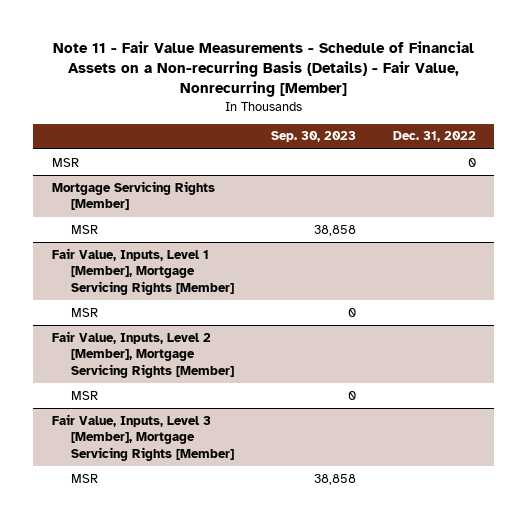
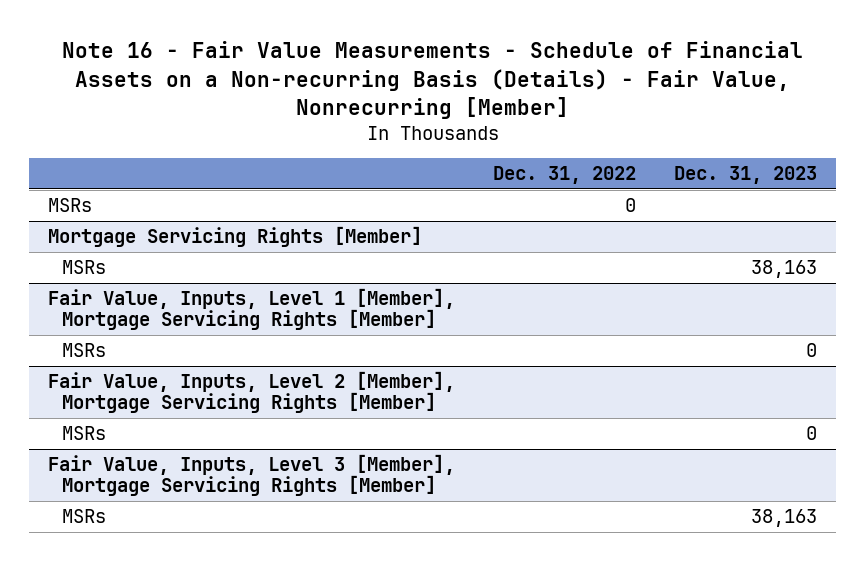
- Note 11 - Fair Value Measurements - Schedule of Financial Assets on a Non-recurring Basis (Details) - Fair Value, Nonrecurring [Member]
+ Note 16 - Fair Value Measurements - Schedule of Financial Assets on a Non-recurring Basis (Details) - Fair Value, Nonrecurring [Member]
- | Sep. 30, 2023 | Dec. 31, 2022
+ | Dec. 31, 2022 | Dec. 31, 2023
- MSR | | 0
+ MSRs | 0 |
@ Mortgage Servicing Rights [Member]
- MSR | 38,858 |
+ MSRs | | 38,163
@ Fair Value, Inputs, Level 1 [Member], Mortgage Servicing Rights [Member]
- MSR | 0 |
+ MSRs | | 0
@ Fair Value, Inputs, Level 2 [Member], Mortgage Servicing Rights [Member]
- MSR | 0 |
+ MSRs | | 0
@ Fair Value, Inputs, Level 3 [Member], Mortgage Servicing Rights [Member]
- MSR | 38,858 |
+ MSRs | | 38,163

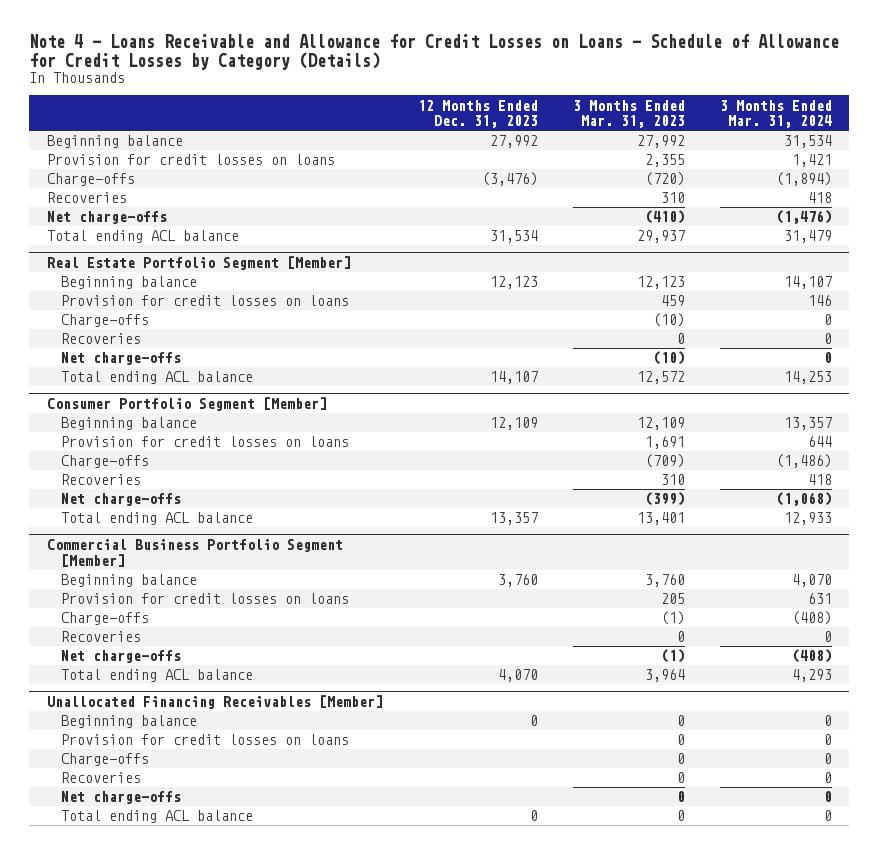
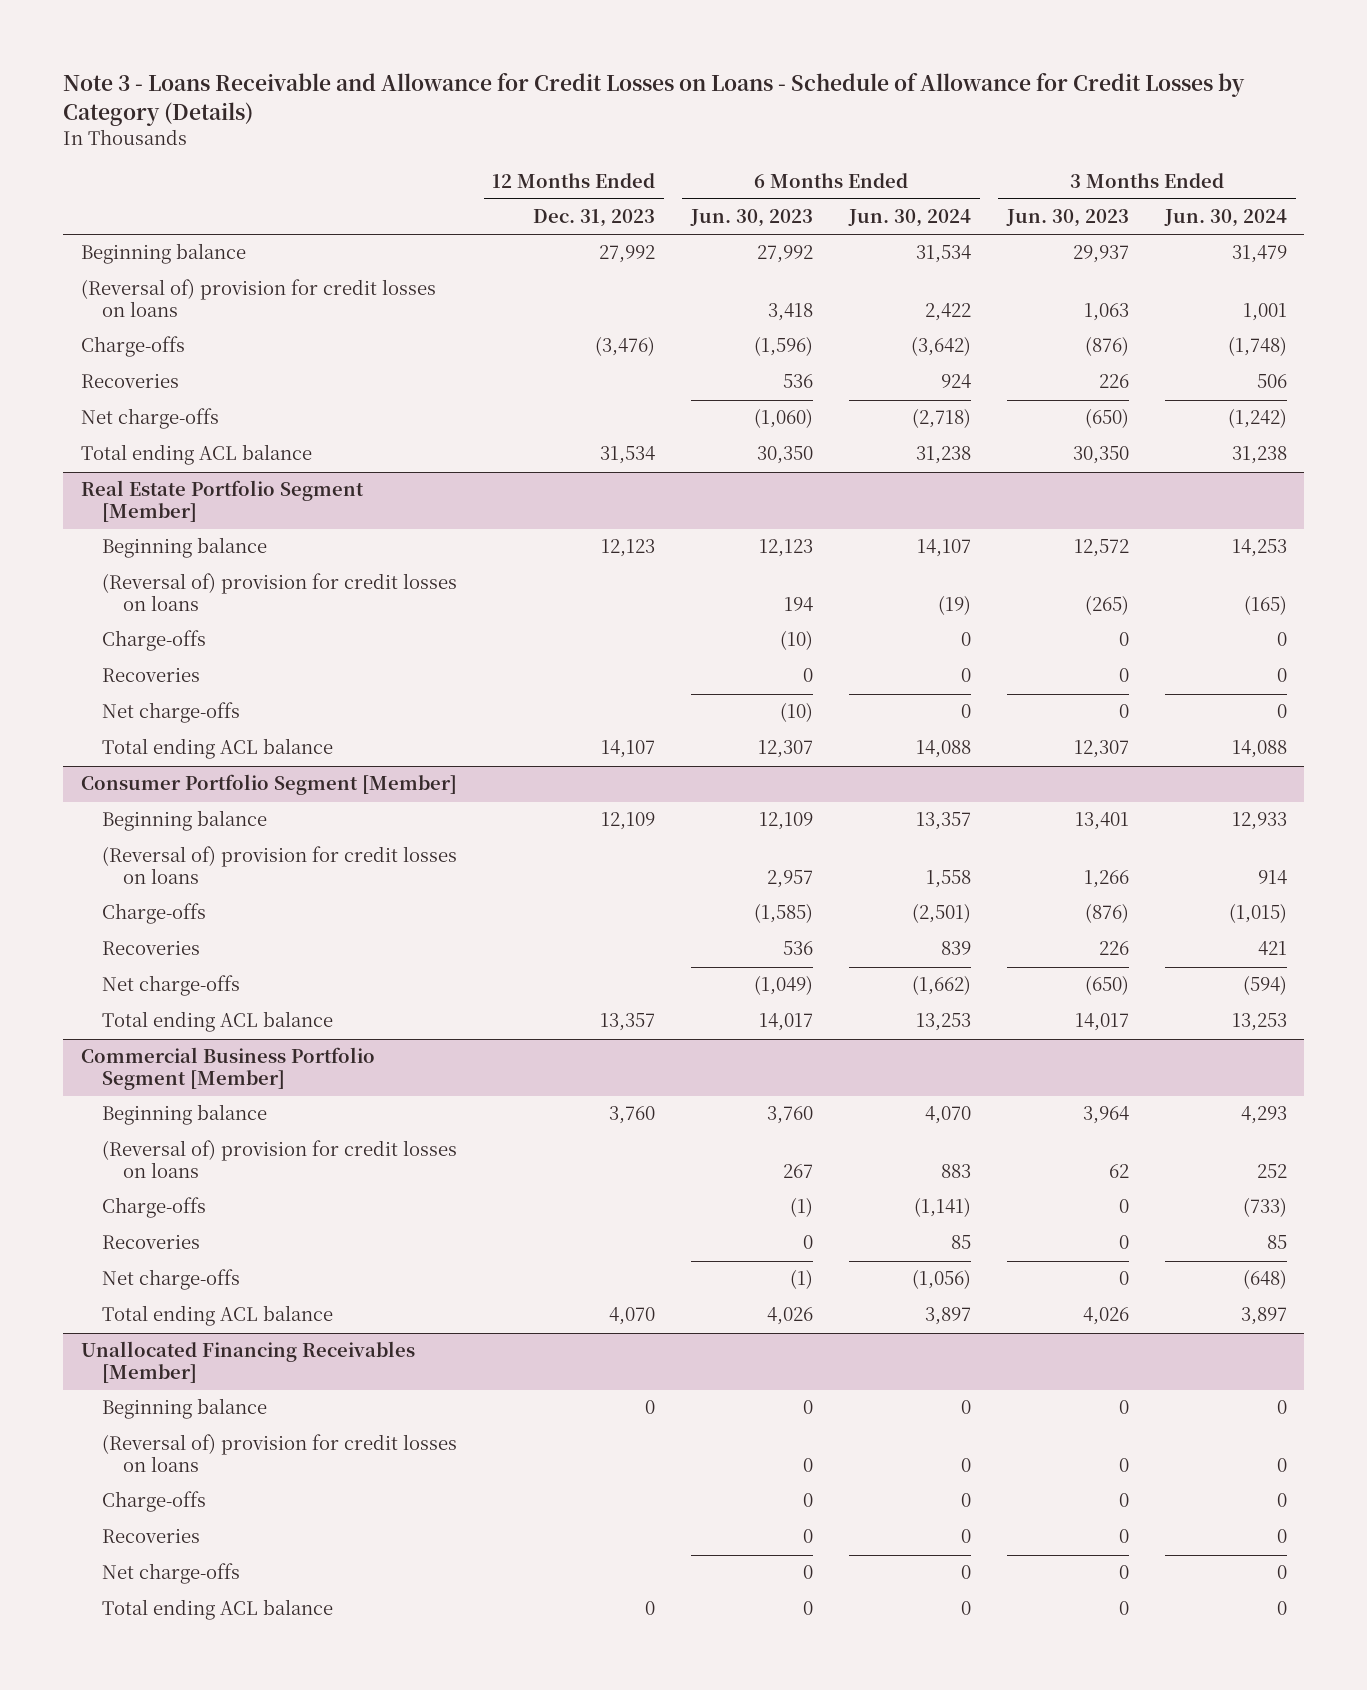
- Note 4 - Loans Receivable and Allowance for Credit Losses on Loans - Schedule of Allowance for Credit Losses by Category (Details)
+ Note 3 - Loans Receivable and Allowance for Credit Losses on Loans - Schedule of Allowance for Credit Losses by Category (Details)
- | 12 Months Ended Dec. 31, 2023 | 3 Months Ended Mar. 31, 2023 | 3 Months Ended Mar. 31, 2024
+ | 12 Months Ended Dec. 31, 2023 | 6 Months Ended Jun. 30, 2023 | 6 Months Ended Jun. 30, 2024 | 3 Months Ended Jun. 30, 2023 | 3 Months Ended Jun. 30, 2024
- Provision for credit losses on loans | | 2,355 | 1,421
+ (Reversal of) provision for credit losses on loans | | 3,418 | 2,422 | 1,063 | 1,001
@ Real Estate Portfolio Segment [Member]
- Provision for credit losses on loans | | 459 | 146
+ (Reversal of) provision for credit losses on loans | | 194 | (19) | (265) | (165)
@ Consumer Portfolio Segment [Member]
- Provision for credit losses on loans | | 1,691 | 644
+ (Reversal of) provision for credit losses on loans | | 2,957 | 1,558 | 1,266 | 914
@ Commercial Business Portfolio Segment [Member]
- Provision for credit losses on loans | | 205 | 631
+ (Reversal of) provision for credit losses on loans | | 267 | 883 | 62 | 252
@ Unallocated Financing Receivables [Member]
- Provision for credit losses on loans | | 0 | 0
+ (Reversal of) provision for credit losses on loans | | 0 | 0 | 0 | 0

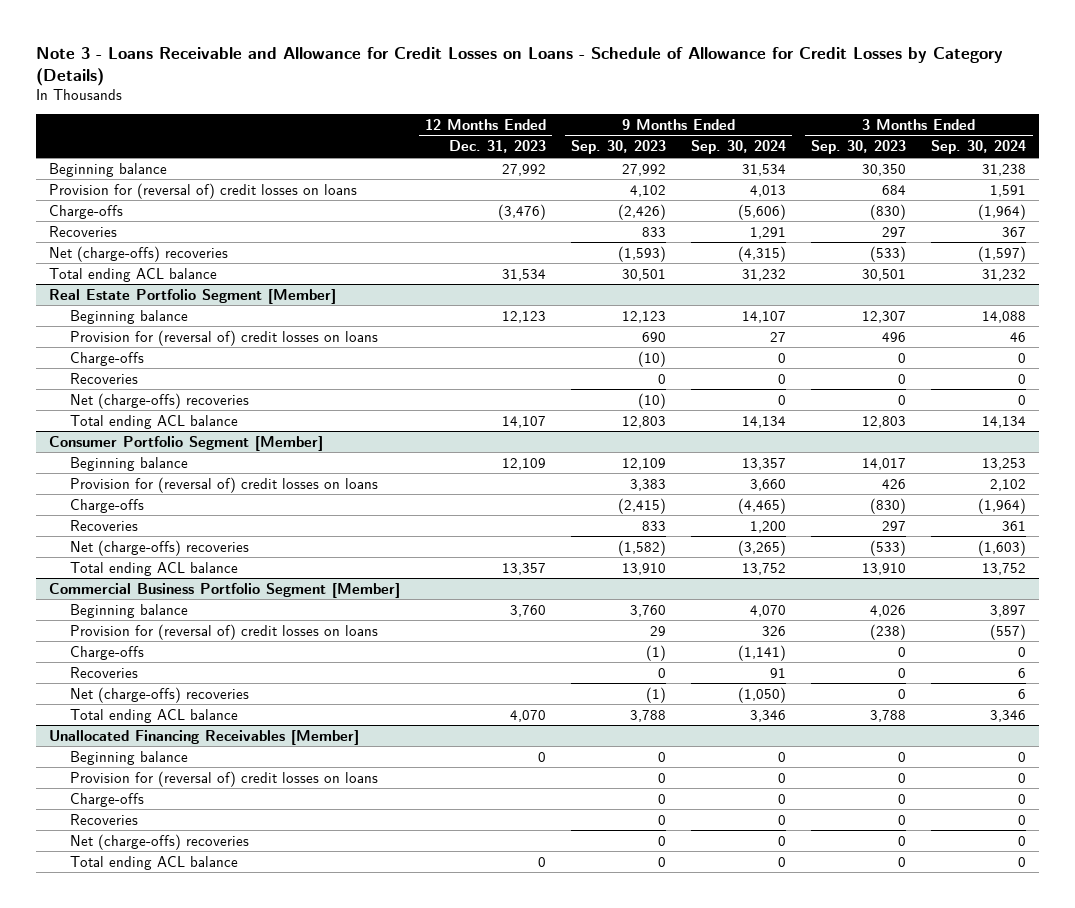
- | 12 Months Ended Dec. 31, 2023 | 6 Months Ended Jun. 30, 2023 | 6 Months Ended Jun. 30, 2024 | 3 Months Ended Jun. 30, 2023 | 3 Months Ended Jun. 30, 2024
+ | 12 Months Ended Dec. 31, 2023 | 9 Months Ended Sep. 30, 2023 | 9 Months Ended Sep. 30, 2024 | 3 Months Ended Sep. 30, 2023 | 3 Months Ended Sep. 30, 2024
- (Reversal of) provision for credit losses on loans | | 3,418 | 2,422 | 1,063 | 1,001
+ Provision for (reversal of) credit losses on loans | | 4,102 | 4,013 | 684 | 1,591
- Net charge-offs | | (1,060) | (2,718) | (650) | (1,242)
+ Net (charge-offs) recoveries | | (1,593) | (4,315) | (533) | (1,597)
@ Real Estate Portfolio Segment [Member]
- (Reversal of) provision for credit losses on loans | | 194 | (19) | (265) | (165)
+ Provision for (reversal of) credit losses on loans | | 690 | 27 | 496 | 46
- Net charge-offs | | (10) | 0 | 0 | 0
+ Net (charge-offs) recoveries | | (10) | 0 | 0 | 0
@ Consumer Portfolio Segment [Member]
- (Reversal of) provision for credit losses on loans | | 2,957 | 1,558 | 1,266 | 914
+ Provision for (reversal of) credit losses on loans | | 3,383 | 3,660 | 426 | 2,102
- Net charge-offs | | (1,049) | (1,662) | (650) | (594)
+ Net (charge-offs) recoveries | | (1,582) | (3,265) | (533) | (1,603)
@ Commercial Business Portfolio Segment [Member]
- (Reversal of) provision for credit losses on loans | | 267 | 883 | 62 | 252
+ Provision for (reversal of) credit losses on loans | | 29 | 326 | (238) | (557)
- Net charge-offs | | (1) | (1,056) | 0 | (648)
+ Net (charge-offs) recoveries | | (1) | (1,050) | 0 | 6
@ Unallocated Financing Receivables [Member]
- (Reversal of) provision for credit losses on loans | | 0 | 0 | 0 | 0
+ Provision for (reversal of) credit losses on loans | | 0 | 0 | 0 | 0
- Net charge-offs | | 0 | 0 | 0 | 0
+ Net (charge-offs) recoveries | | 0 | 0 | 0 | 0

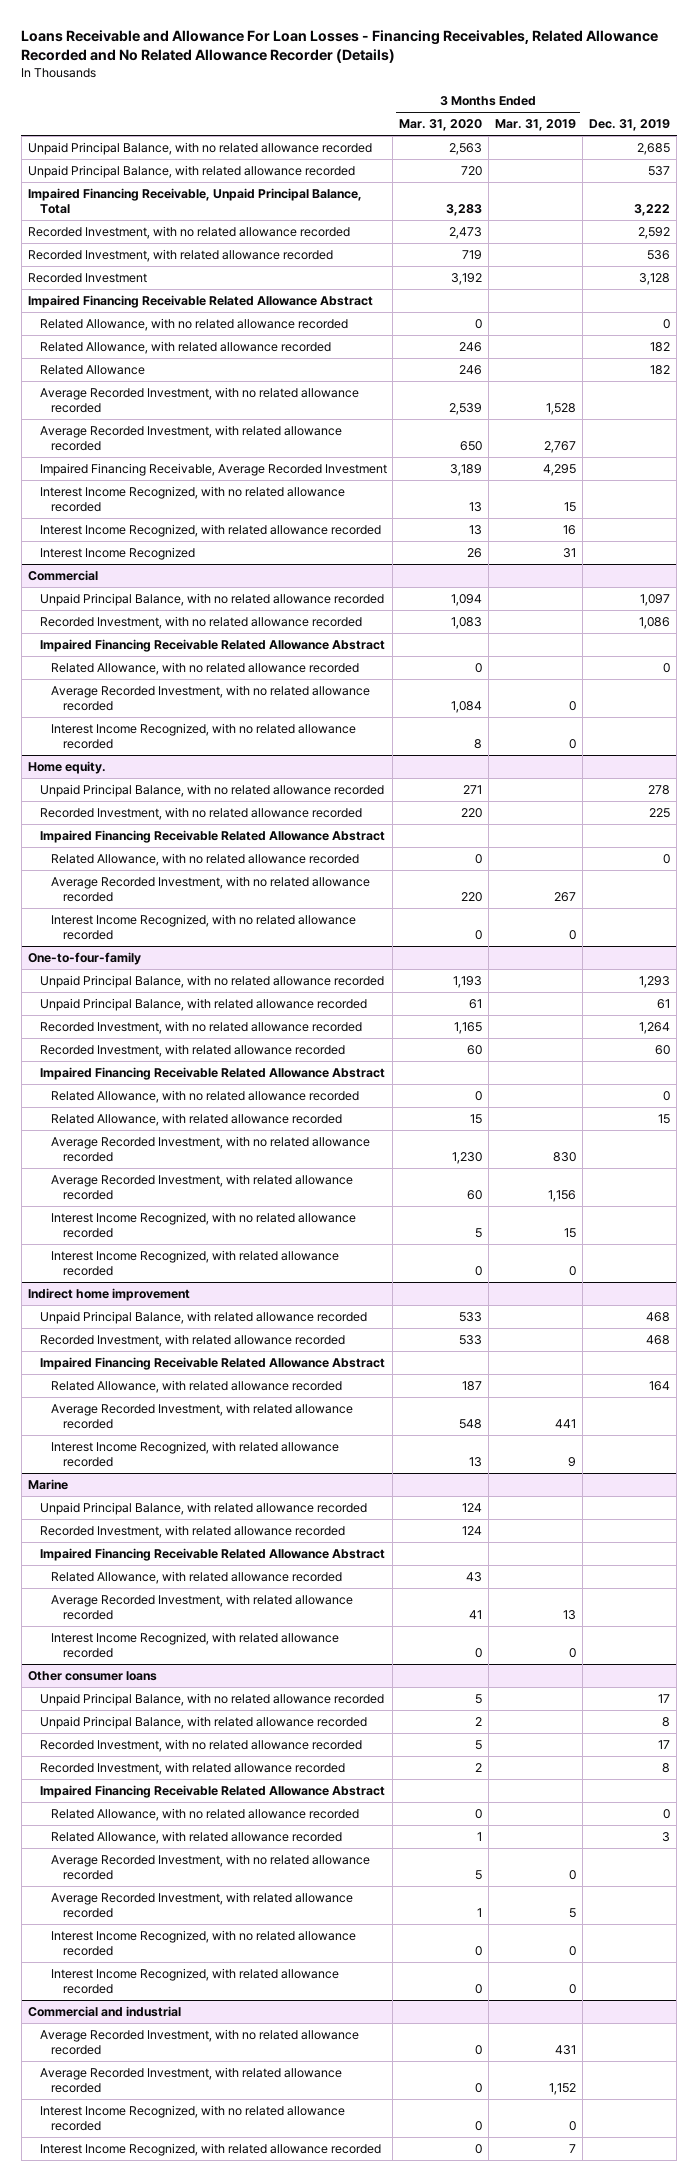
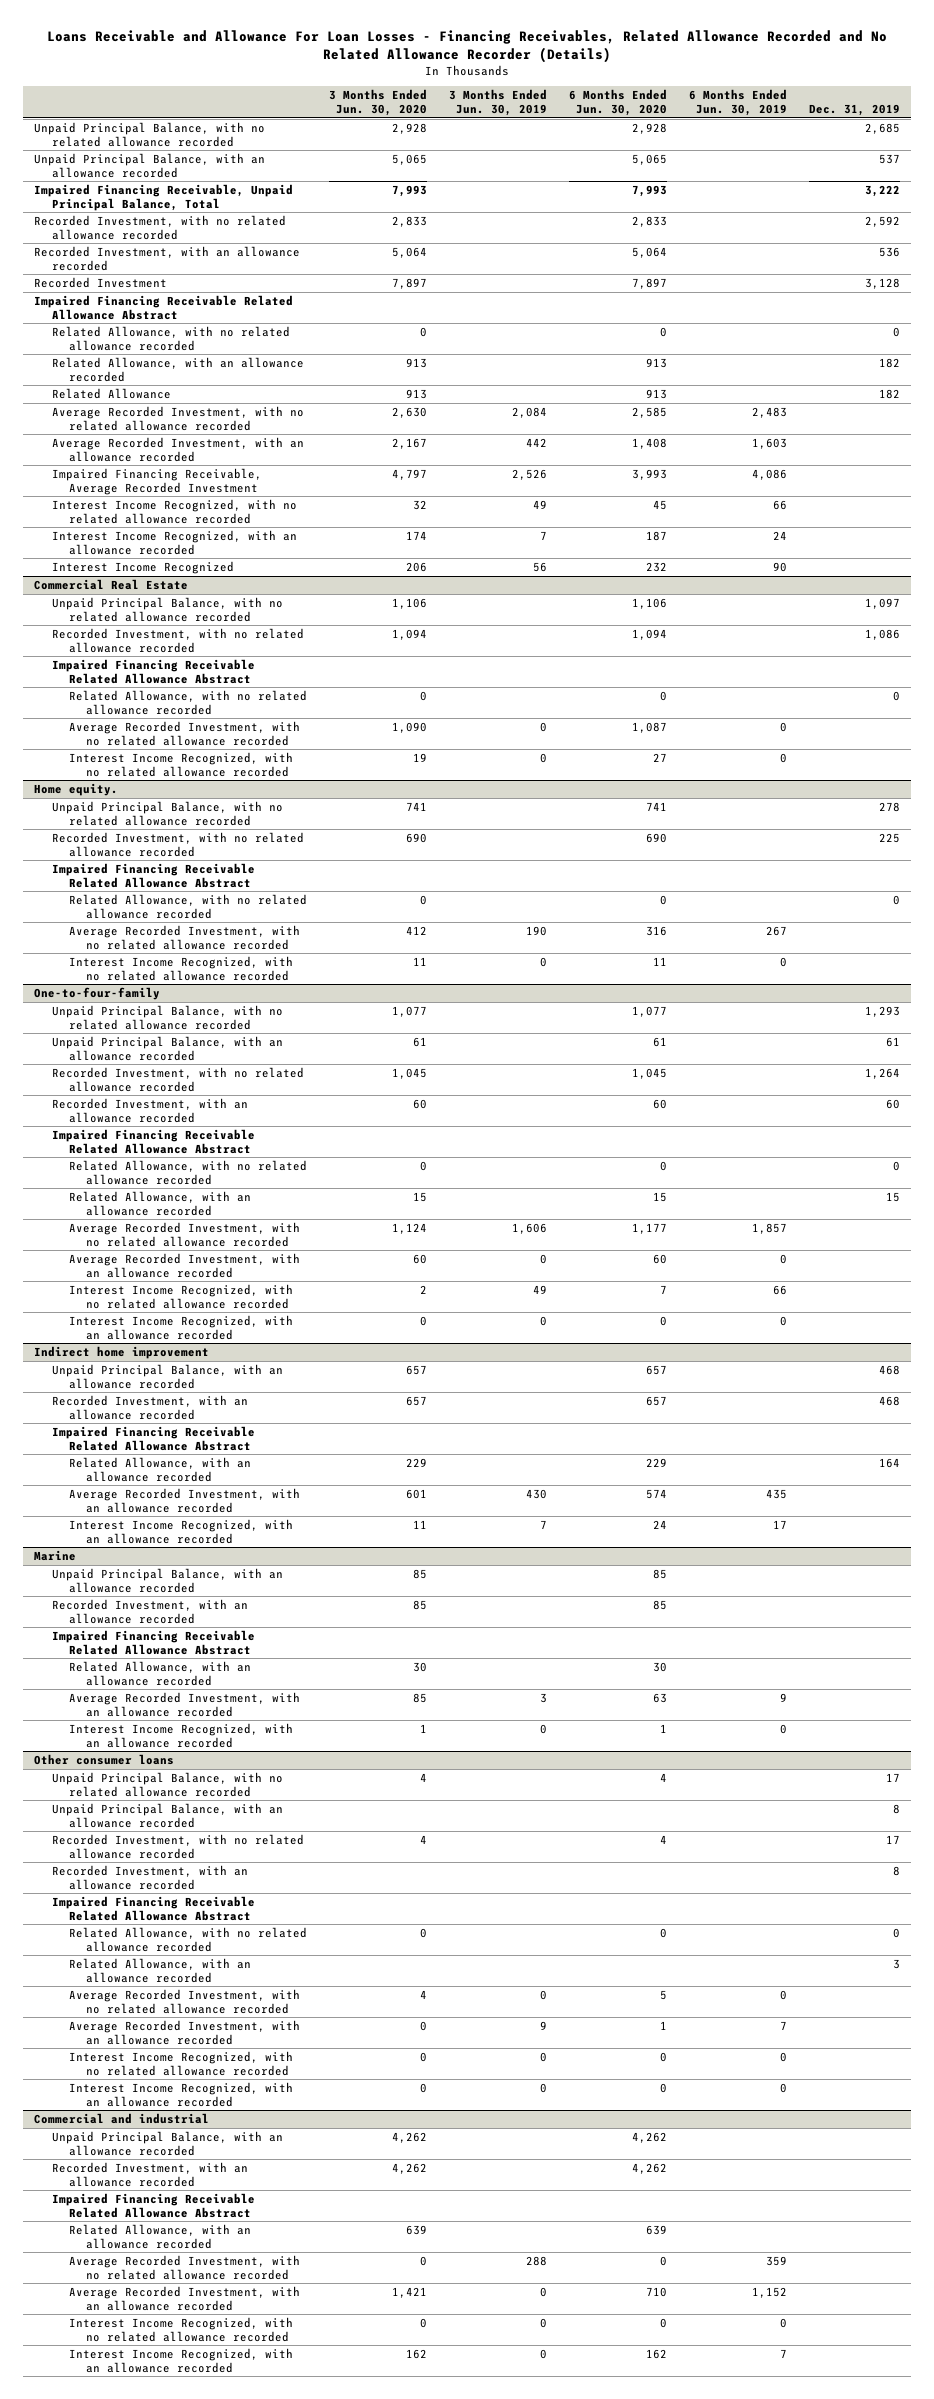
- | 3 Months Ended Mar. 31, 2020 | 3 Months Ended Mar. 31, 2019 | Dec. 31, 2019
+ | 3 Months Ended Jun. 30, 2020 | 3 Months Ended Jun. 30, 2019 | 6 Months Ended Jun. 30, 2020 | 6 Months Ended Jun. 30, 2019 | Dec. 31, 2019
- Unpaid Principal Balance, with related allowance recorded | 720 | | 537
+ Unpaid Principal Balance, with an allowance recorded | 5,065 | | 5,065 | | 537
- Recorded Investment, with related allowance recorded | 719 | | 536
+ Recorded Investment, with an allowance recorded | 5,064 | | 5,064 | | 536
- Related Allowance, with related allowance recorded | 246 | | 182
+ Related Allowance, with an allowance recorded | 913 | | 913 | | 182
- Average Recorded Investment, with related allowance recorded | 650 | 2,767 |
+ Average Recorded Investment, with an allowance recorded | 2,167 | 442 | 1,408 | 1,603 |
- Interest Income Recognized, with related allowance recorded | 13 | 16 |
+ Interest Income Recognized, with an allowance recorded | 174 | 7 | 187 | 24 |
- Commercial
+ Commercial Real Estate
@ One-to-four-family
- Unpaid Principal Balance, with related allowance recorded | 61 | | 61
+ Unpaid Principal Balance, with an allowance recorded | 61 | | 61 | | 61
- Recorded Investment, with related allowance recorded | 60 | | 60
+ Recorded Investment, with an allowance recorded | 60 | | 60 | | 60
- Related Allowance, with related allowance recorded | 15 | | 15
+ Related Allowance, with an allowance recorded | 15 | | 15 | | 15
- Average Recorded Investment, with related allowance recorded | 60 | 1,156 |
+ Average Recorded Investment, with an allowance recorded | 60 | 0 | 60 | 0 |
- Interest Income Recognized, with related allowance recorded | 0 | 0 |
+ Interest Income Recognized, with an allowance recorded | 0 | 0 | 0 | 0 |
@ Indirect home improvement
- Unpaid Principal Balance, with related allowance recorded | 533 | | 468
- Recorded Investment, with related allowance recorded | 533 | | 468
+ Unpaid Principal Balance, with an allowance recorded | 657 | | 657 | | 468
+ Recorded Investment, with an allowance recorded | 657 | | 657 | | 468
- Related Allowance, with related allowance recorded | 187 | | 164
- Average Recorded Investment, with related allowance recorded | 548 | 441 |
- Interest Income Recognized, with related allowance recorded | 13 | 9 |
+ Related Allowance, with an allowance recorded | 229 | | 229 | | 164
+ Average Recorded Investment, with an allowance recorded | 601 | 430 | 574 | 435 |
+ Interest Income Recognized, with an allowance recorded | 11 | 7 | 24 | 17 |
@ Marine
- Unpaid Principal Balance, with related allowance recorded | 124 | |
- Recorded Investment, with related allowance recorded | 124 | |
+ Unpaid Principal Balance, with an allowance recorded | 85 | | 85 | |
+ Recorded Investment, with an allowance recorded | 85 | | 85 | |
- Related Allowance, with related allowance recorded | 43 | |
- Average Recorded Investment, with related allowance recorded | 41 | 13 |
- Interest Income Recognized, with related allowance recorded | 0 | 0 |
+ Related Allowance, with an allowance recorded | 30 | | 30 | |
+ Average Recorded Investment, with an allowance recorded | 85 | 3 | 63 | 9 |
+ Interest Income Recognized, with an allowance recorded | 1 | 0 | 1 | 0 |
@ Other consumer loans
- Unpaid Principal Balance, with related allowance recorded | 2 | | 8
+ Unpaid Principal Balance, with an allowance recorded | | | | | 8
- Recorded Investment, with related allowance recorded | 2 | | 8
+ Recorded Investment, with an allowance recorded | | | | | 8
- Related Allowance, with related allowance recorded | 1 | | 3
+ Related Allowance, with an allowance recorded | | | | | 3
- Average Recorded Investment, with related allowance recorded | 1 | 5 |
+ Average Recorded Investment, with an allowance recorded | 0 | 9 | 1 | 7 |
- Interest Income Recognized, with related allowance recorded | 0 | 0 |
+ Interest Income Recognized, with an allowance recorded | 0 | 0 | 0 | 0 |
@ Commercial and industrial
+ Unpaid Principal Balance, with an allowance recorded | 4,262 | | 4,262 | |
+ Recorded Investment, with an allowance recorded | 4,262 | | 4,262 | |
+ Impaired Financing Receivable Related Allowance Abstract
+ Related Allowance, with an allowance recorded | 639 | | 639 | |
- Average Recorded Investment, with related allowance recorded | 0 | 1,152 |
+ Average Recorded Investment, with an allowance recorded | 1,421 | 0 | 710 | 1,152 |
- Interest Income Recognized, with related allowance recorded | 0 | 7 |
+ Interest Income Recognized, with an allowance recorded | 162 | 0 | 162 | 7 |

